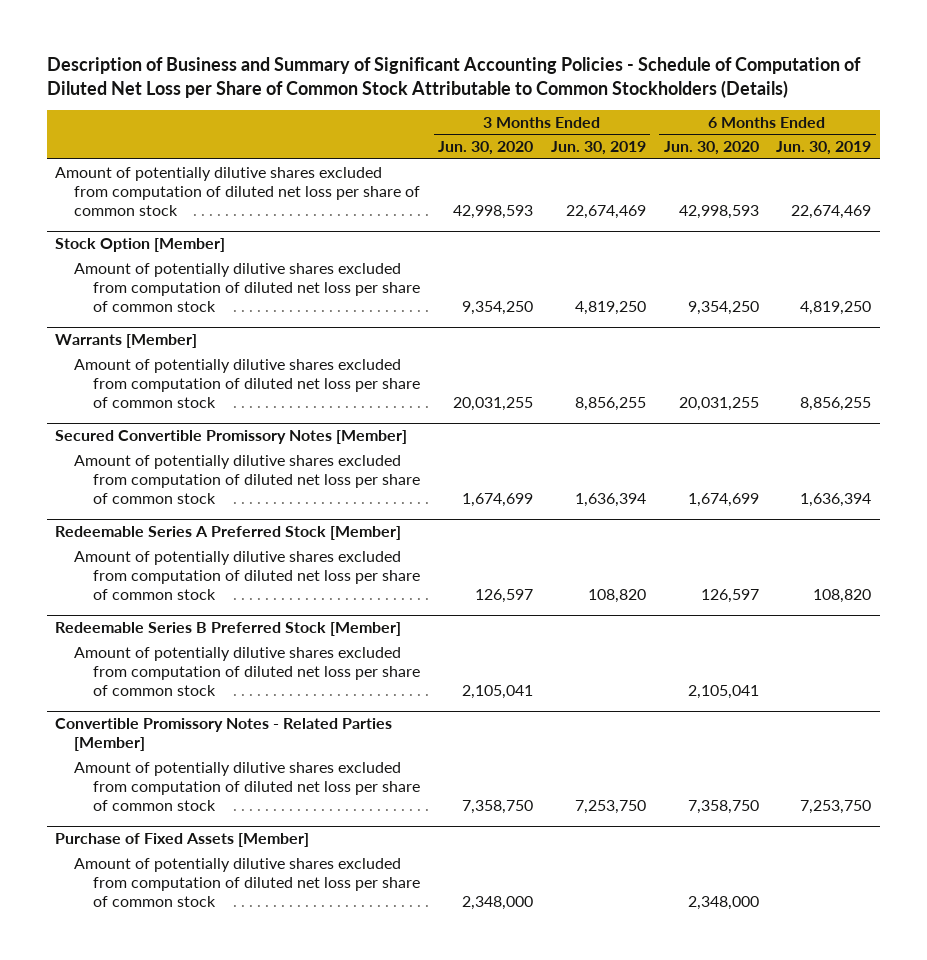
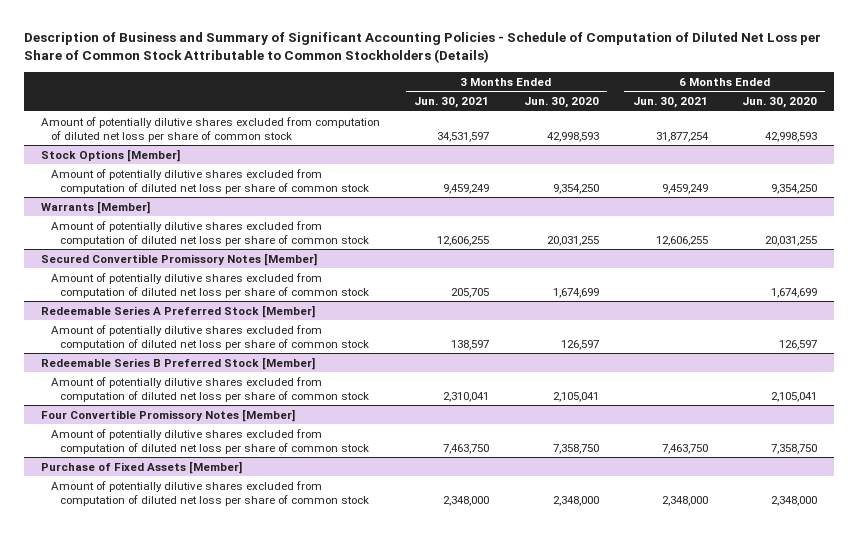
- | 3 Months Ended Jun. 30, 2020 | 3 Months Ended Jun. 30, 2019 | 6 Months Ended Jun. 30, 2020 | 6 Months Ended Jun. 30, 2019
+ | 3 Months Ended Jun. 30, 2021 | 3 Months Ended Jun. 30, 2020 | 6 Months Ended Jun. 30, 2021 | 6 Months Ended Jun. 30, 2020
- Stock Option [Member]
+ Stock Options [Member]
- Convertible Promissory Notes - Related Parties [Member]
+ Four Convertible Promissory Notes [Member]

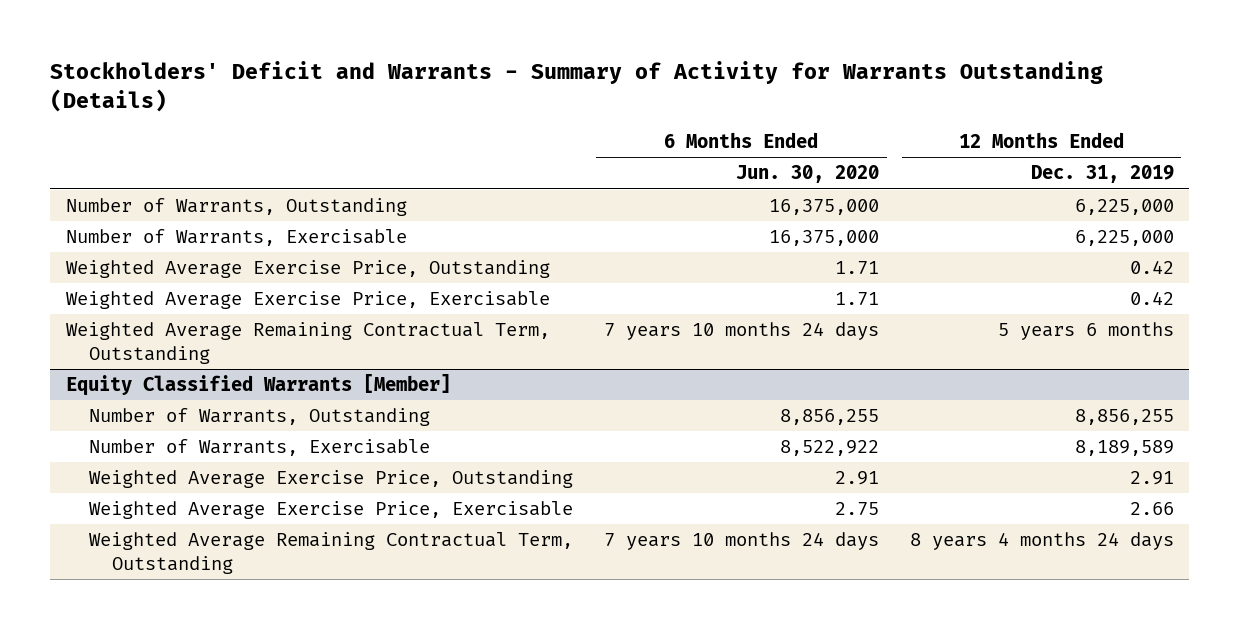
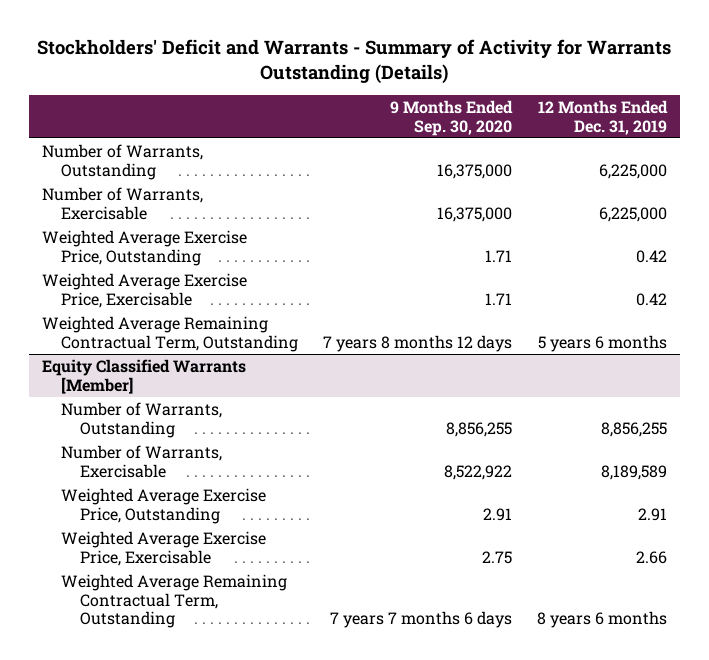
- | 6 Months Ended Jun. 30, 2020 | 12 Months Ended Dec. 31, 2019
+ | 9 Months Ended Sep. 30, 2020 | 12 Months Ended Dec. 31, 2019
@ Equity Classified Warrants [Member]
- Weighted Average Remaining Contractual Term, Outstanding | 7 years 10 months 24 days | 8 years 4 months 24 days
+ Weighted Average Remaining Contractual Term, Outstanding | 7 years 7 months 6 days | 8 years 6 months

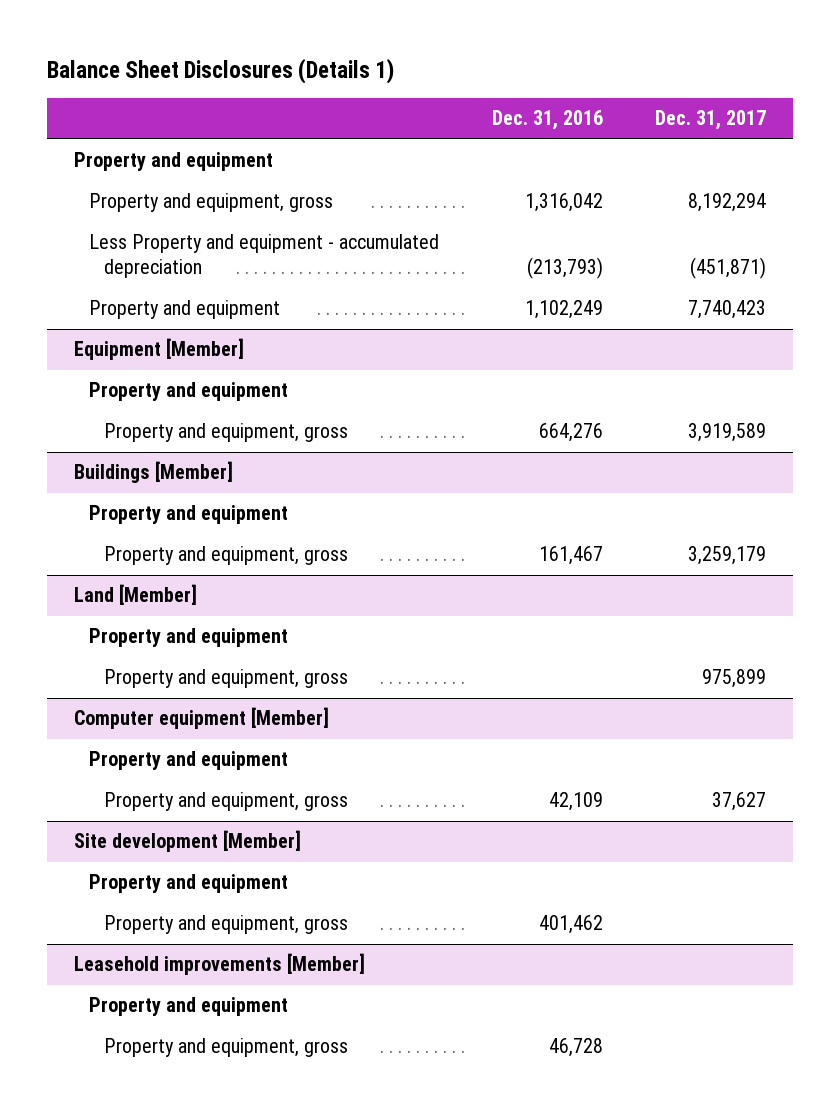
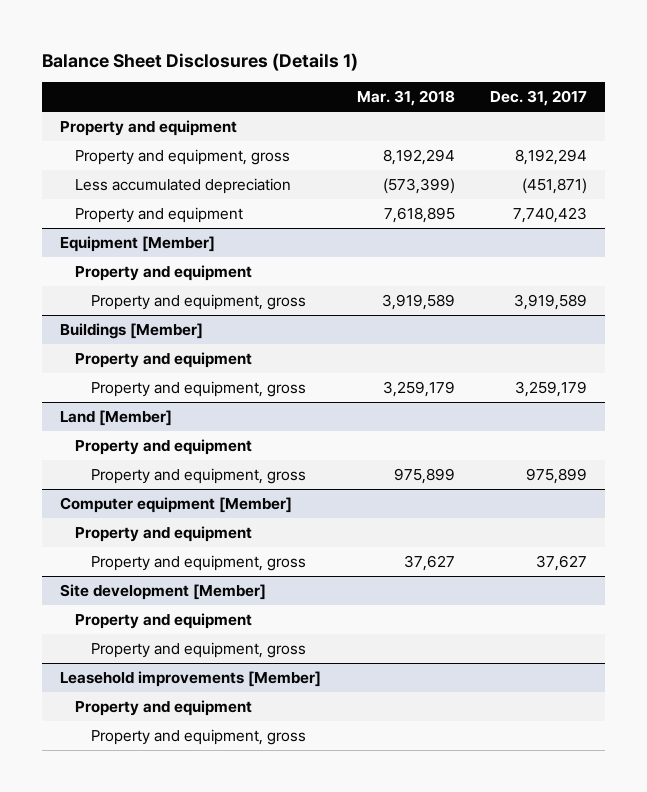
- | Dec. 31, 2016 | Dec. 31, 2017
+ | Mar. 31, 2018 | Dec. 31, 2017
- Less Property and equipment - accumulated depreciation | (213,793) | (451,871)
+ Less accumulated depreciation | (573,399) | (451,871)

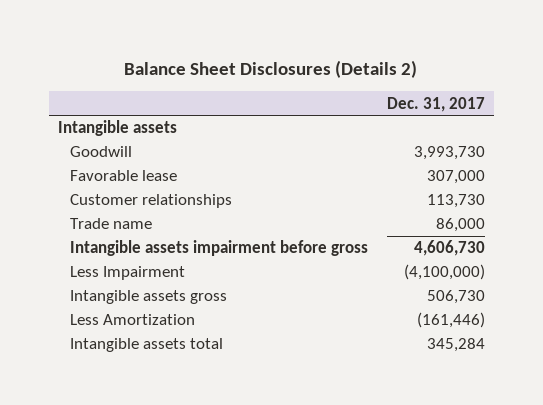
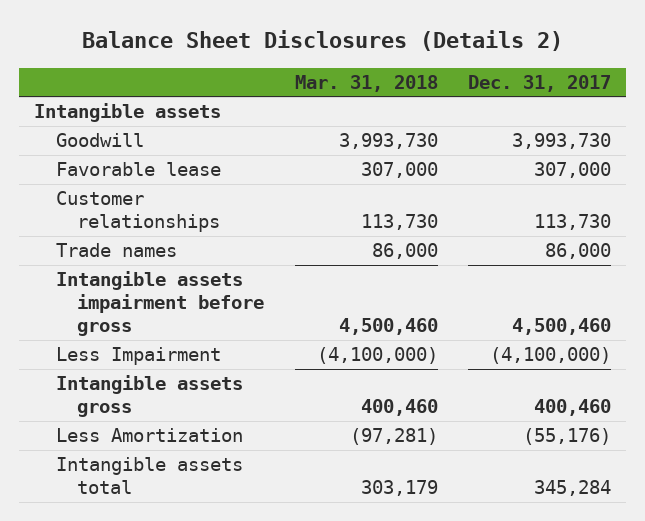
- | Dec. 31, 2017
+ | Mar. 31, 2018 | Dec. 31, 2017
- Trade name | 86,000
- Intangible assets impairment before gross | 4,606,730
+ Trade names | 86,000 | 86,000
+ Intangible assets impairment before gross | 4,500,460 | 4,500,460
- Intangible assets gross | 506,730
- Less Amortization | (161,446)
+ Intangible assets gross | 400,460 | 400,460
+ Less Amortization | (97,281) | (55,176)

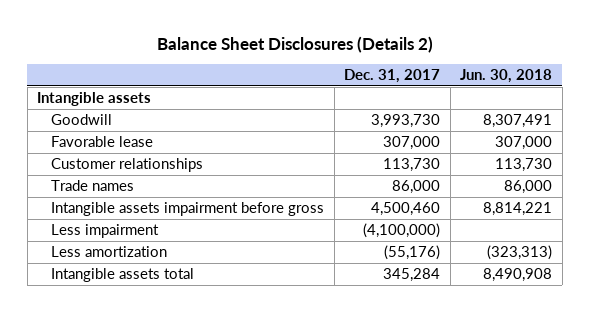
- | Mar. 31, 2018 | Dec. 31, 2017
+ | Dec. 31, 2017 | Jun. 30, 2018
- Less Impairment | (4,100,000) | (4,100,000)
- Intangible assets gross | 400,460 | 400,460
- Less Amortization | (97,281) | (55,176)
+ Less impairment | (4,100,000) |
+ Less amortization | (55,176) | (323,313)

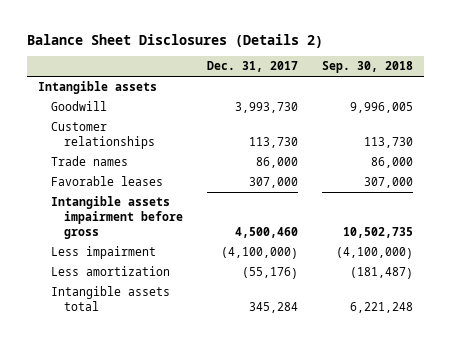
- | Dec. 31, 2017 | Jun. 30, 2018
+ | Dec. 31, 2017 | Sep. 30, 2018
- Favorable lease | 307,000 | 307,000
+ Favorable leases | 307,000 | 307,000

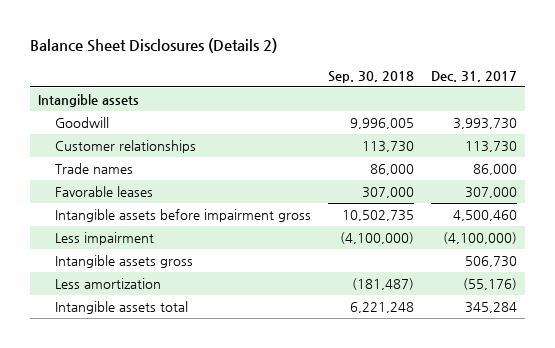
- | Dec. 31, 2017 | Sep. 30, 2018
+ | Sep. 30, 2018 | Dec. 31, 2017
- Intangible assets impairment before gross | 4,500,460 | 10,502,735
+ Intangible assets before impairment gross | 10,502,735 | 4,500,460
+ Intangible assets gross | | 506,730

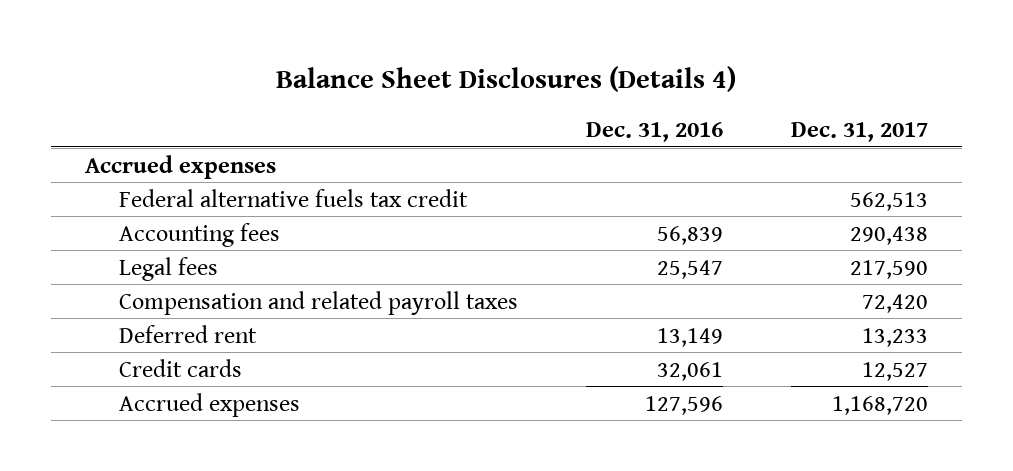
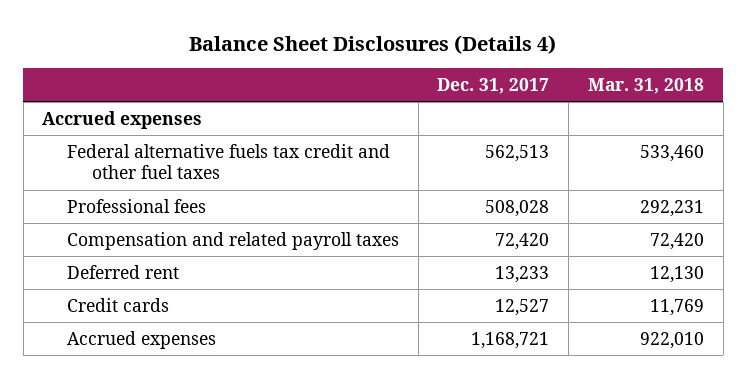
- | Dec. 31, 2016 | Dec. 31, 2017
+ | Dec. 31, 2017 | Mar. 31, 2018
- Federal alternative fuels tax credit | | 562,513
- Accounting fees | 56,839 | 290,438
- Legal fees | 25,547 | 217,590
+ Federal alternative fuels tax credit and other fuel taxes | 562,513 | 533,460
+ Professional fees | 508,028 | 292,231
- Accrued expenses | 127,596 | 1,168,720
+ Accrued expenses | 1,168,721 | 922,010

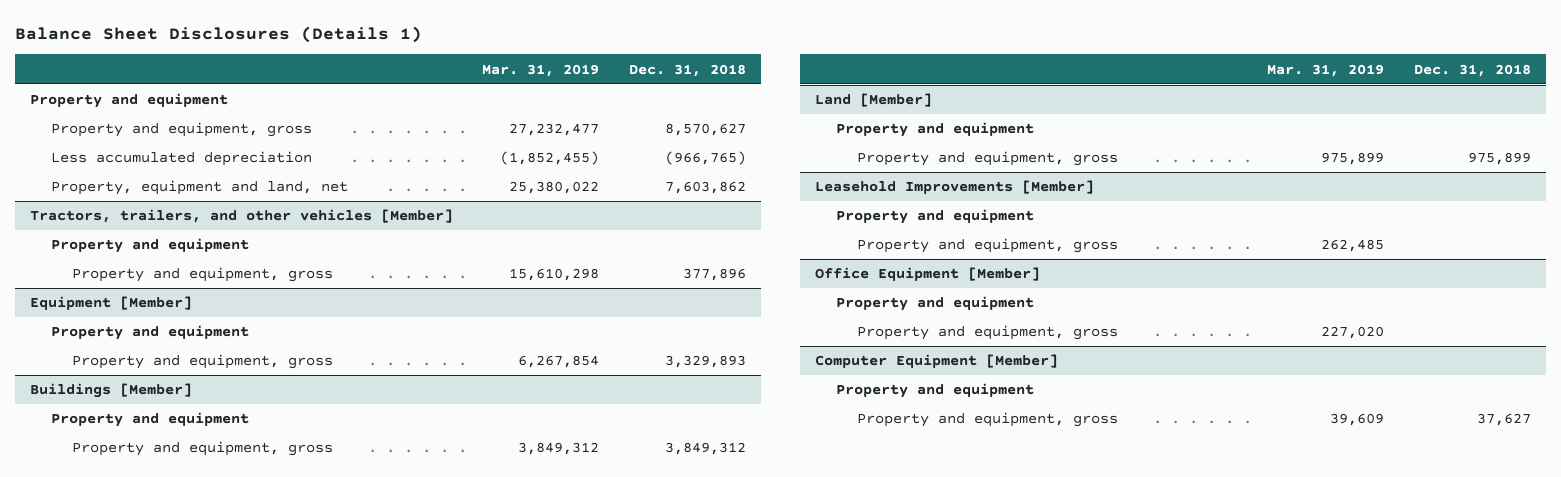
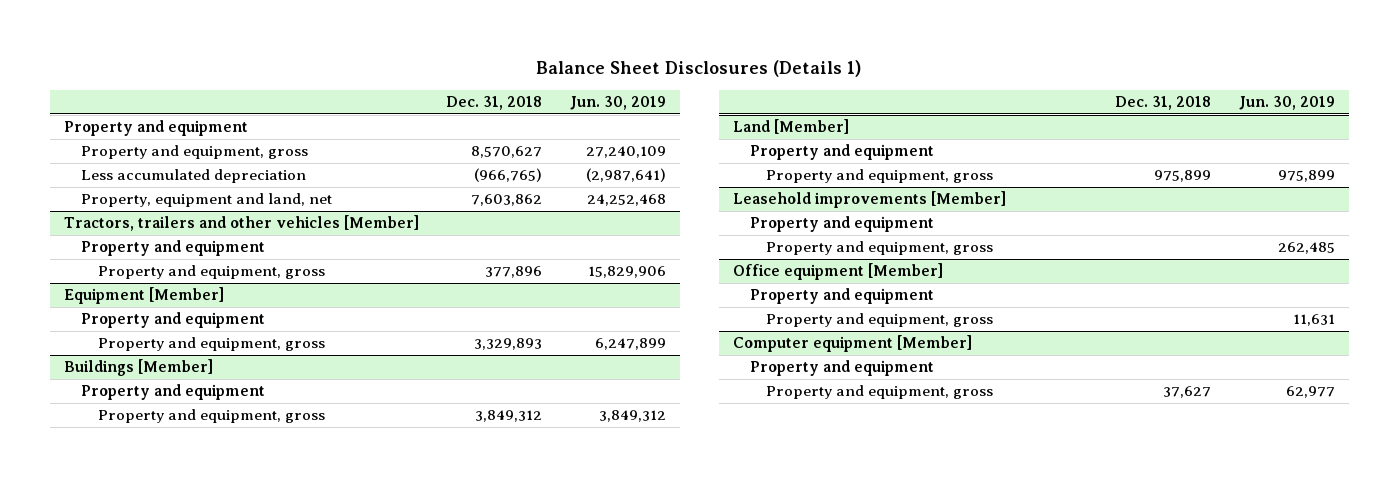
- | Mar. 31, 2019 | Dec. 31, 2018
+ | Dec. 31, 2018 | Jun. 30, 2019
- Tractors, trailers, and other vehicles [Member]
+ Tractors, trailers and other vehicles [Member]
- Leasehold Improvements [Member]
+ Leasehold improvements [Member]
- Office Equipment [Member]
+ Office equipment [Member]
- Computer Equipment [Member]
+ Computer equipment [Member]

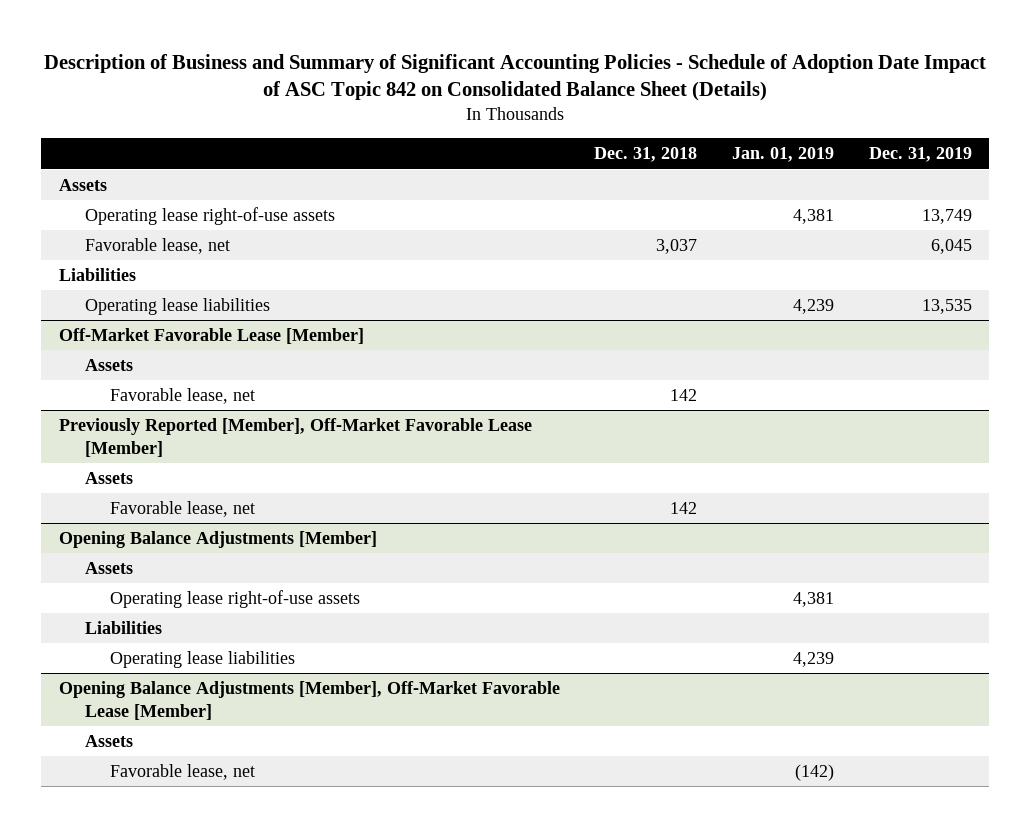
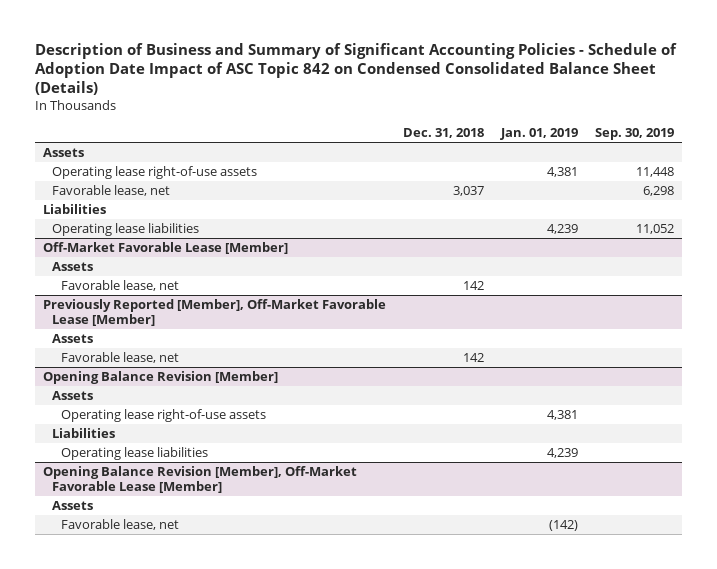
- Description of Business and Summary of Significant Accounting Policies - Schedule of Adoption Date Impact of ASC Topic 842 on Consolidated Balance Sheet (Details)
+ Description of Business and Summary of Significant Accounting Policies - Schedule of Adoption Date Impact of ASC Topic 842 on Condensed Consolidated Balance Sheet (Details)
- | Dec. 31, 2018 | Jan. 01, 2019 | Dec. 31, 2019
+ | Dec. 31, 2018 | Jan. 01, 2019 | Sep. 30, 2019
- Opening Balance Adjustments [Member]
+ Opening Balance Revision [Member]
- Opening Balance Adjustments [Member], Off-Market Favorable Lease [Member]
+ Opening Balance Revision [Member], Off-Market Favorable Lease [Member]

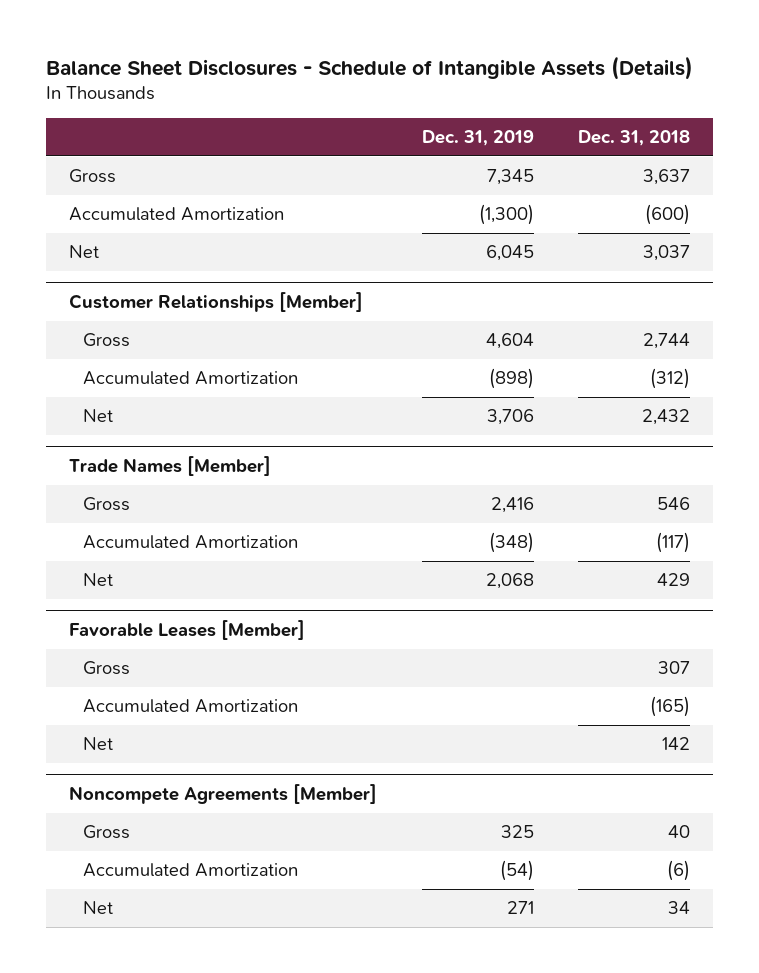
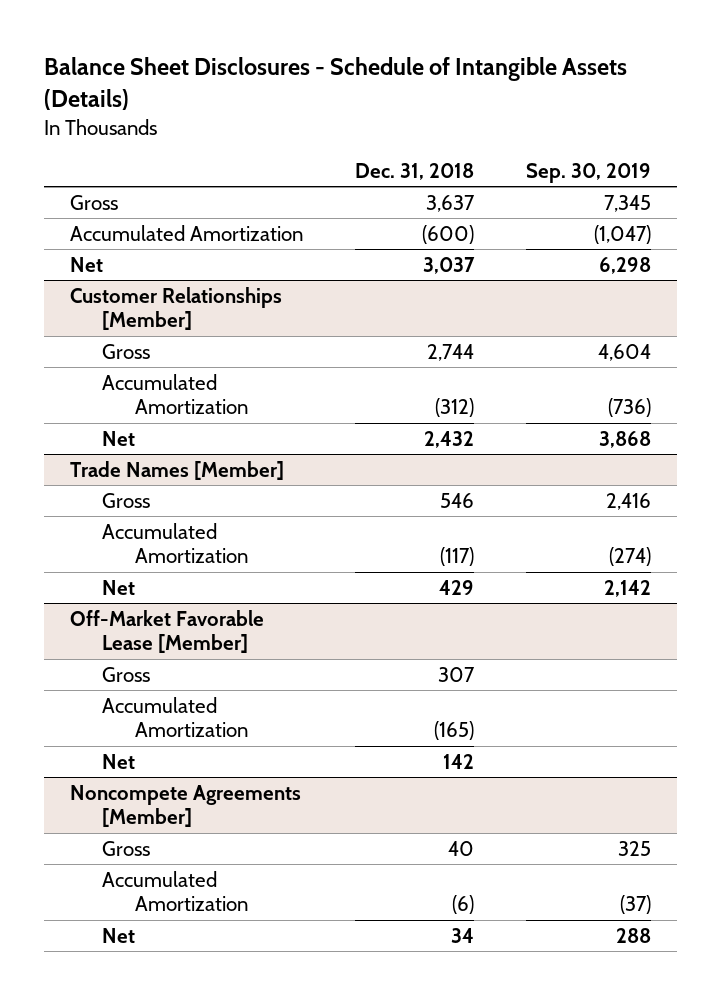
- | Dec. 31, 2019 | Dec. 31, 2018
+ | Dec. 31, 2018 | Sep. 30, 2019
- Favorable Leases [Member]
+ Off-Market Favorable Lease [Member]

